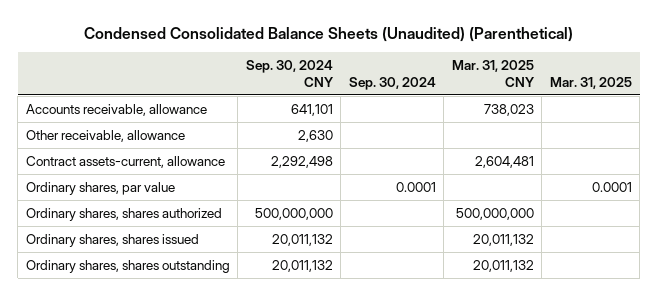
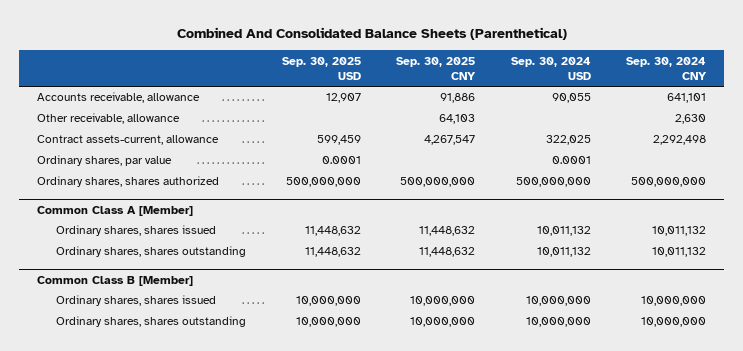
- Condensed Consolidated Balance Sheets (Unaudited) (Parenthetical)
+ Combined And Consolidated Balance Sheets (Parenthetical)
- | Sep. 30, 2024 CNY | Sep. 30, 2024 | Mar. 31, 2025 CNY | Mar. 31, 2025
+ | Sep. 30, 2025 USD | Sep. 30, 2025 CNY | Sep. 30, 2024 USD | Sep. 30, 2024 CNY
- Ordinary shares, shares issued | 20,011,132 | | 20,011,132 |
- Ordinary shares, shares outstanding | 20,011,132 | | 20,011,132 |
+ Common Class A [Member]
+ Ordinary shares, shares issued | 11,448,632 | 11,448,632 | 10,011,132 | 10,011,132
+ Ordinary shares, shares outstanding | 11,448,632 | 11,448,632 | 10,011,132 | 10,011,132
+ Common Class B [Member]
+ Ordinary shares, shares issued | 10,000,000 | 10,000,000 | 10,000,000 | 10,000,000
+ Ordinary shares, shares outstanding | 10,000,000 | 10,000,000 | 10,000,000 | 10,000,000

